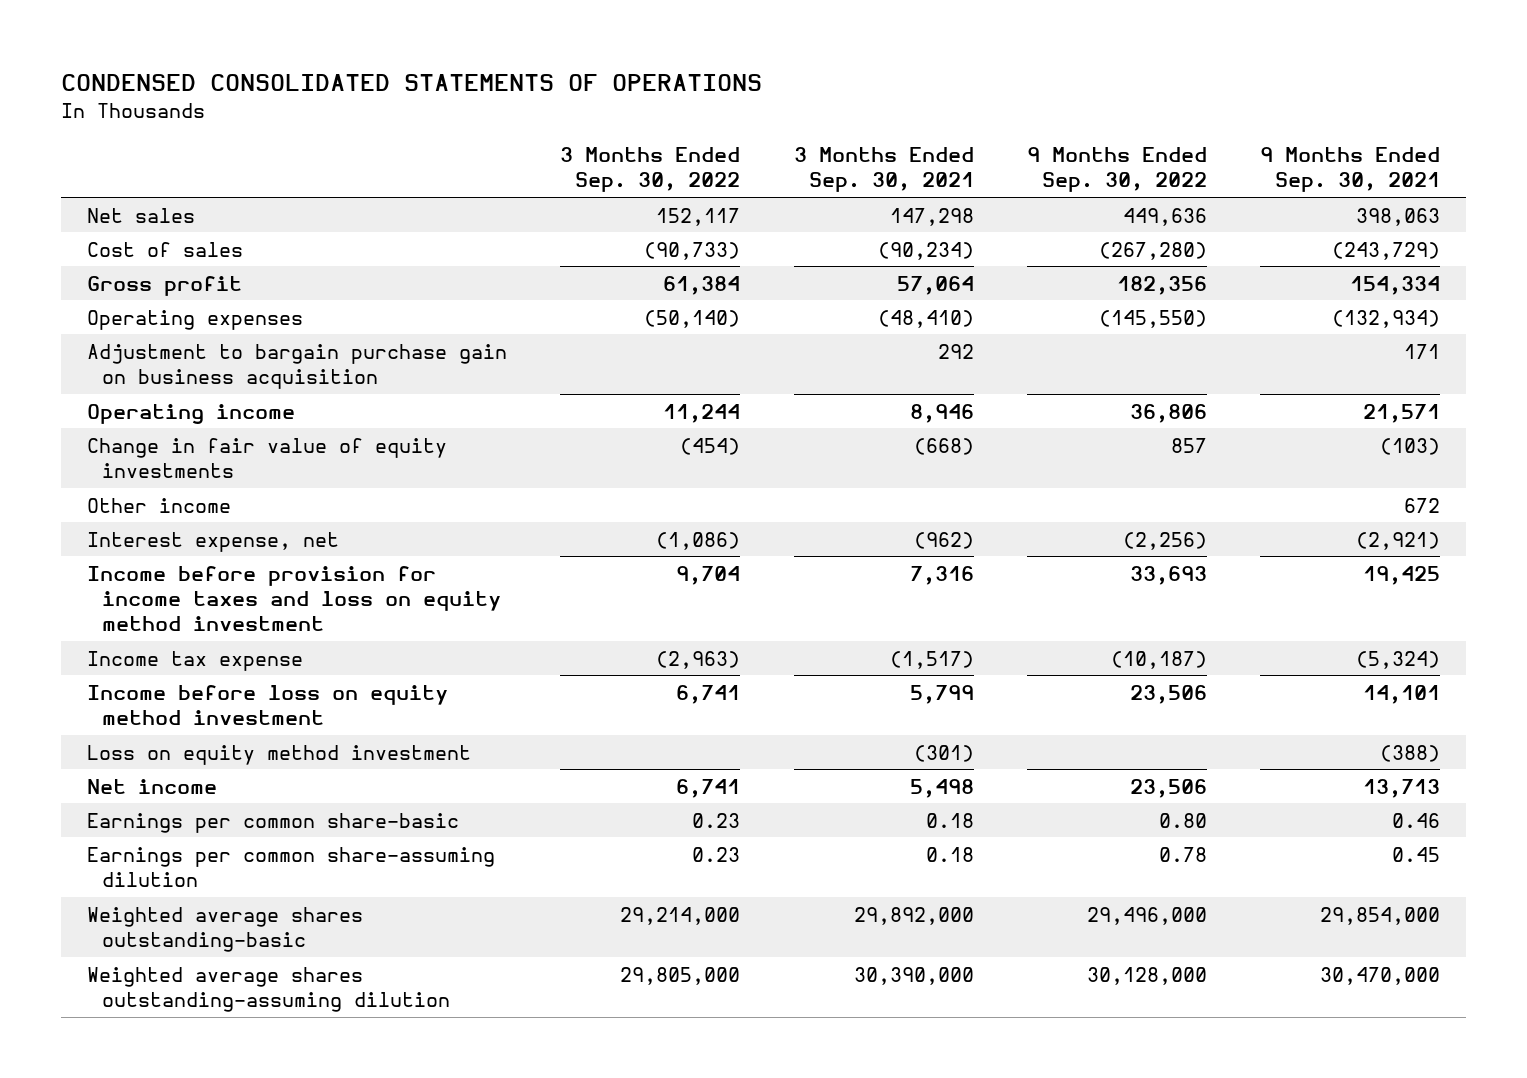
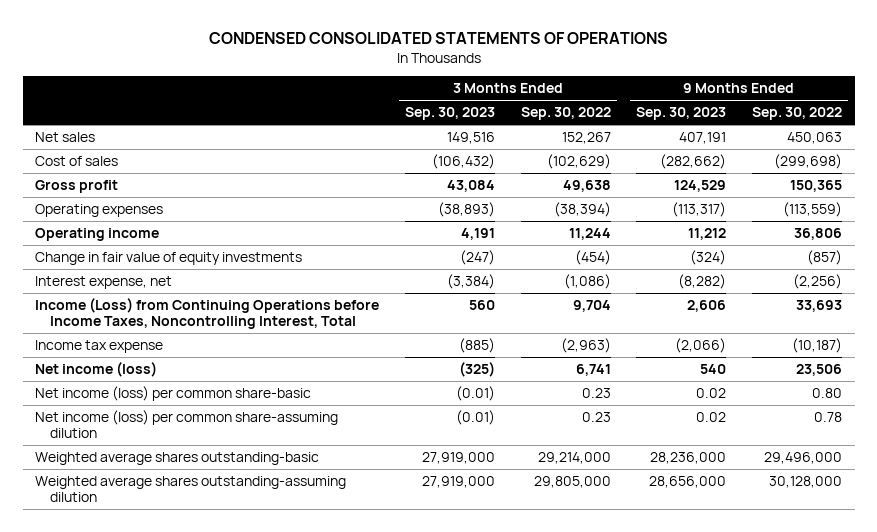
- | 3 Months Ended Sep. 30, 2022 | 3 Months Ended Sep. 30, 2021 | 9 Months Ended Sep. 30, 2022 | 9 Months Ended Sep. 30, 2021
+ | 3 Months Ended Sep. 30, 2023 | 3 Months Ended Sep. 30, 2022 | 9 Months Ended Sep. 30, 2023 | 9 Months Ended Sep. 30, 2022
- Net sales | 152,117 | 147,298 | 449,636 | 398,063
- Cost of sales | (90,733) | (90,234) | (267,280) | (243,729)
- Gross profit | 61,384 | 57,064 | 182,356 | 154,334
- Operating expenses | (50,140) | (48,410) | (145,550) | (132,934)
- Adjustment to bargain purchase gain on business acquisition | | 292 | | 171
+ Net sales | 149,516 | 152,267 | 407,191 | 450,063
+ Cost of sales | (106,432) | (102,629) | (282,662) | (299,698)
+ Gross profit | 43,084 | 49,638 | 124,529 | 150,365
+ Operating expenses | (38,893) | (38,394) | (113,317) | (113,559)
- Change in fair value of equity investments | (454) | (668) | 857 | (103)
- Other income | | | | 672
+ Change in fair value of equity investments | (247) | (454) | (324) | (857)
- Income before provision for income taxes and loss on equity method investment | 9,704 | 7,316 | 33,693 | 19,425
+ Income (Loss) from Continuing Operations before Income Taxes, Noncontrolling Interest, Total | 560 | 9,704 | 2,606 | 33,693
- Income before loss on equity method investment | 6,741 | 5,799 | 23,506 | 14,101
- Loss on equity method investment | | (301) | | (388)
- Net income | 6,741 | 5,498 | 23,506 | 13,713
- Earnings per common share-basic | 0.23 | 0.18 | 0.80 | 0.46
- Earnings per common share-assuming dilution | 0.23 | 0.18 | 0.78 | 0.45
+ Net income (loss) | (325) | 6,741 | 540 | 23,506
+ Net income (loss) per common share-basic | (0.01) | 0.23 | 0.02 | 0.80
+ Net income (loss) per common share-assuming dilution | (0.01) | 0.23 | 0.02 | 0.78

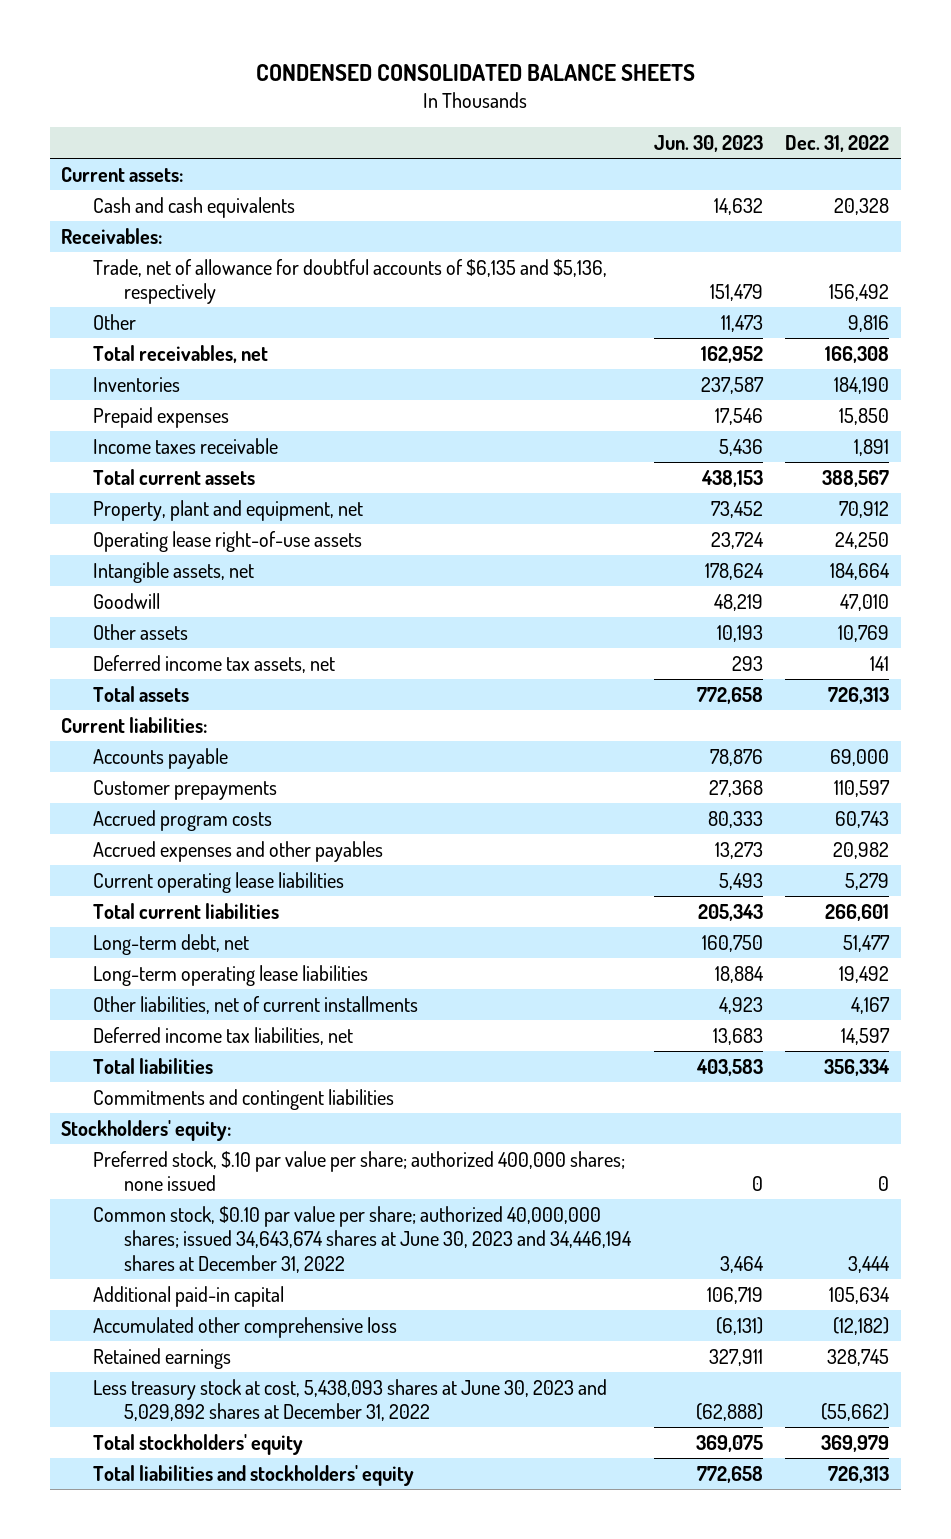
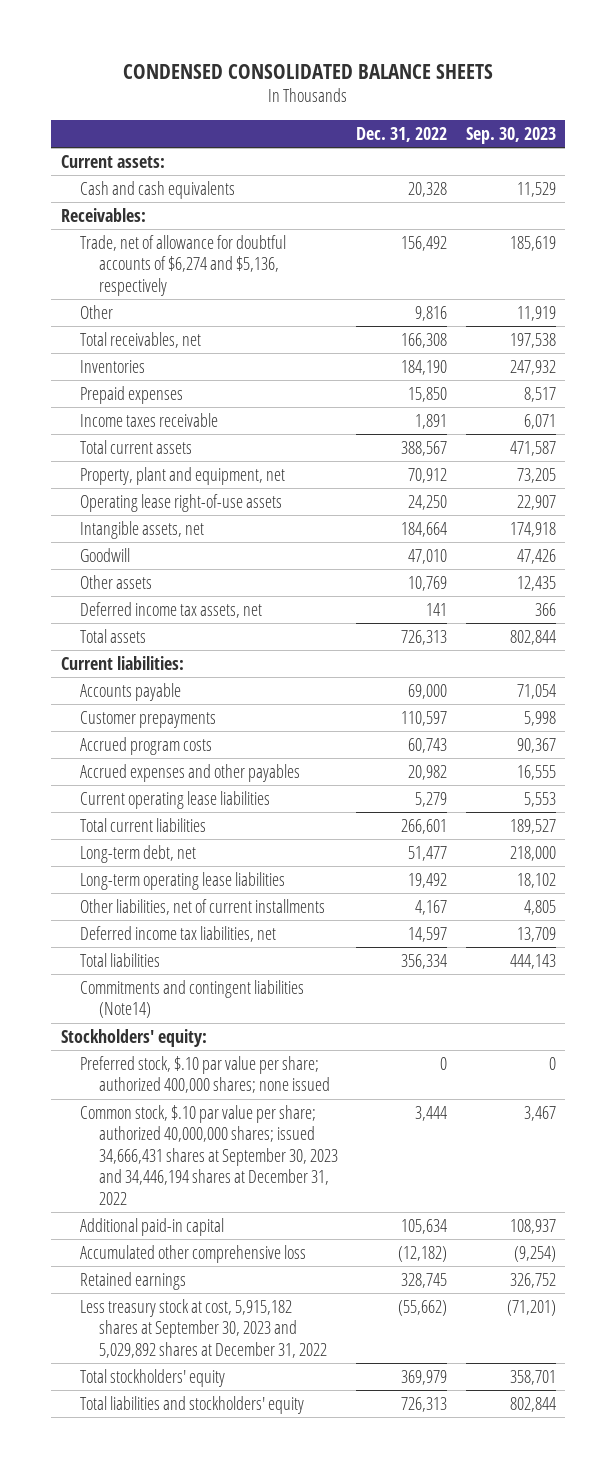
- | Jun. 30, 2023 | Dec. 31, 2022
+ | Dec. 31, 2022 | Sep. 30, 2023
- Trade, net of allowance for doubtful accounts of $6,135 and $5,136, respectively | 151,479 | 156,492
+ Trade, net of allowance for doubtful accounts of $6,274 and $5,136, respectively | 156,492 | 185,619
- Commitments and contingent liabilities
+ Commitments and contingent liabilities (Note14)
- Common stock, $0.10 par value per share; authorized 40,000,000 shares; issued 34,643,674 shares at June 30, 2023 and 34,446,194 shares at December 31, 2022 | 3,464 | 3,444
+ Common stock, $.10 par value per share; authorized 40,000,000 shares; issued 34,666,431 shares at September 30, 2023 and 34,446,194 shares at December 31, 2022 | 3,444 | 3,467
- Less treasury stock at cost, 5,438,093 shares at June 30, 2023 and 5,029,892 shares at December 31, 2022 | (62,888) | (55,662)
+ Less treasury stock at cost, 5,915,182 shares at September 30, 2023 and 5,029,892 shares at December 31, 2022 | (55,662) | (71,201)

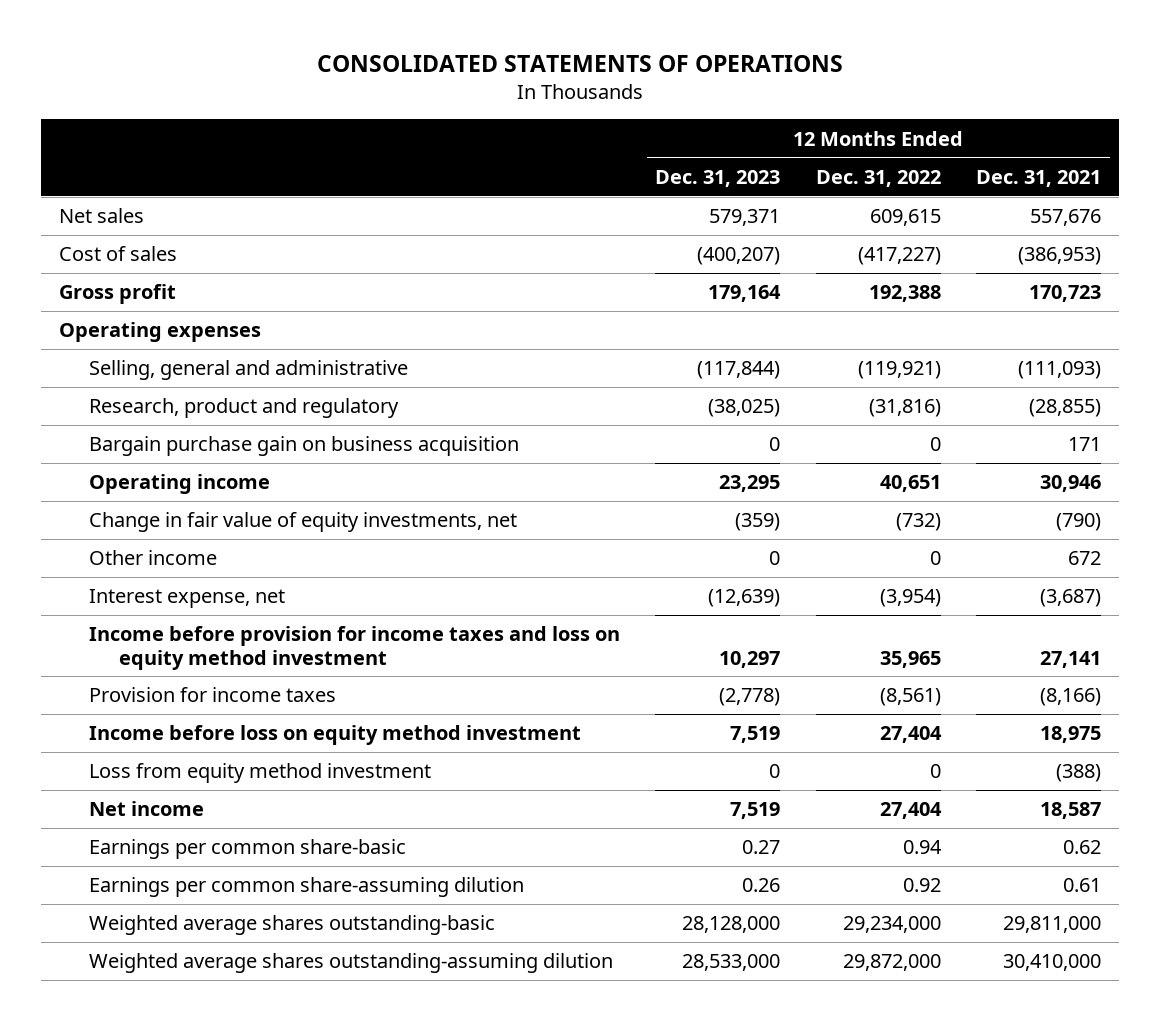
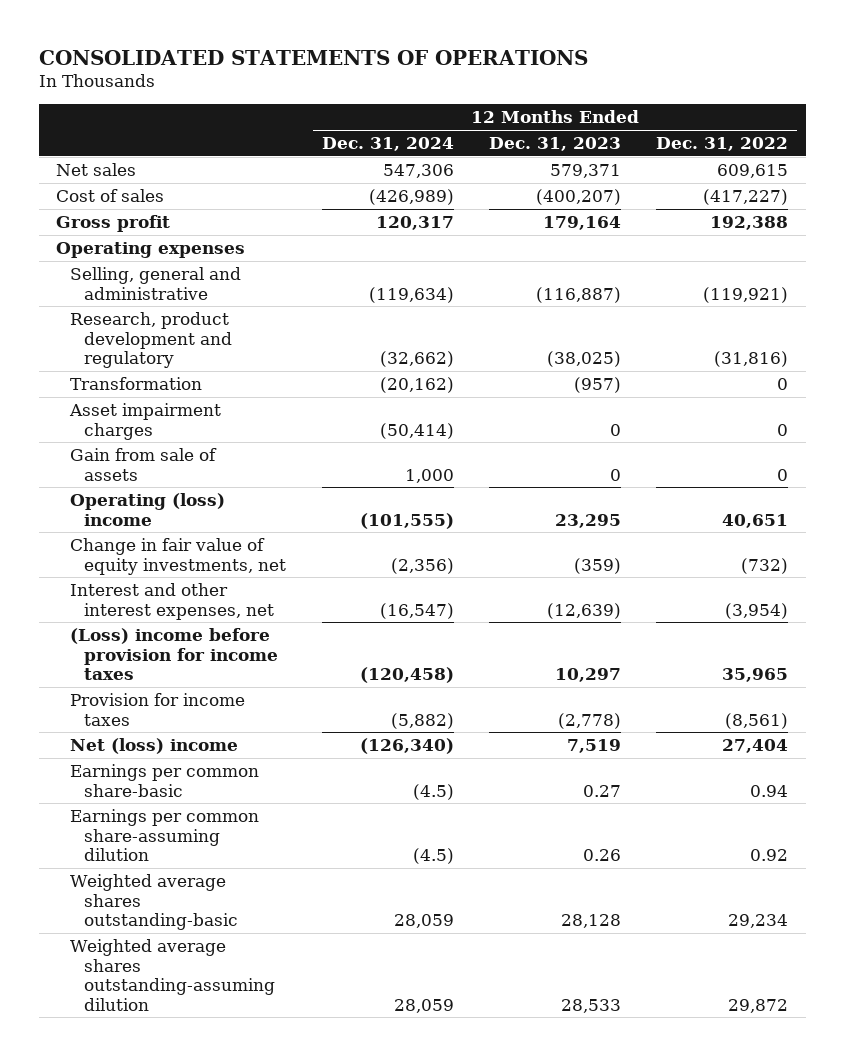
- | 12 Months Ended Dec. 31, 2023 | 12 Months Ended Dec. 31, 2022 | 12 Months Ended Dec. 31, 2021
+ | 12 Months Ended Dec. 31, 2024 | 12 Months Ended Dec. 31, 2023 | 12 Months Ended Dec. 31, 2022
- Selling, general and administrative | (117,844) | (119,921) | (111,093)
- Research, product and regulatory | (38,025) | (31,816) | (28,855)
- Bargain purchase gain on business acquisition | 0 | 0 | 171
- Operating income | 23,295 | 40,651 | 30,946
+ Selling, general and administrative | (119,634) | (116,887) | (119,921)
+ Research, product development and regulatory | (32,662) | (38,025) | (31,816)
+ Transformation | (20,162) | (957) | 0
+ Asset impairment charges | (50,414) | 0 | 0
+ Gain from sale of assets | 1,000 | 0 | 0
+ Operating (loss) income | (101,555) | 23,295 | 40,651
- Other income | 0 | 0 | 672
- Interest expense, net | (12,639) | (3,954) | (3,687)
- Income before provision for income taxes and loss on equity method investment | 10,297 | 35,965 | 27,141
+ Interest and other interest expenses, net | (16,547) | (12,639) | (3,954)
+ (Loss) income before provision for income taxes | (120,458) | 10,297 | 35,965
- Income before loss on equity method investment | 7,519 | 27,404 | 18,975
- Loss from equity method investment | 0 | 0 | (388)
- Net income | 7,519 | 27,404 | 18,587
+ Net (loss) income | (126,340) | 7,519 | 27,404
- Weighted average shares outstanding-basic | 28,128,000 | 29,234,000 | 29,811,000
- Weighted average shares outstanding-assuming dilution | 28,533,000 | 29,872,000 | 30,410,000
+ Weighted average shares outstanding-basic | 28,059 | 28,128 | 29,234
+ Weighted average shares outstanding-assuming dilution | 28,059 | 28,533 | 29,872

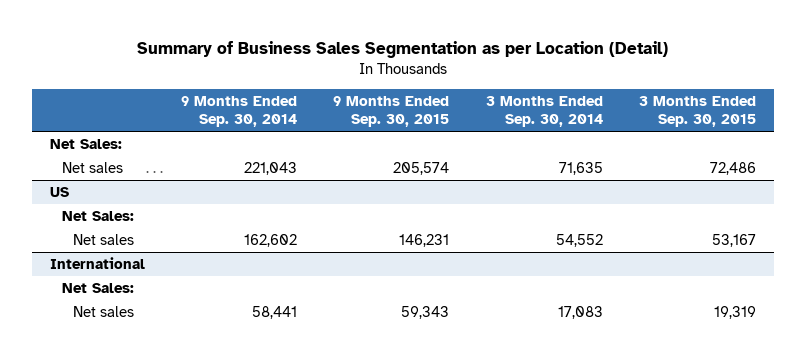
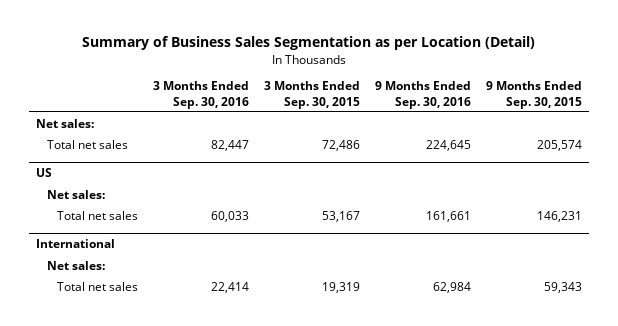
- | 9 Months Ended Sep. 30, 2014 | 9 Months Ended Sep. 30, 2015 | 3 Months Ended Sep. 30, 2014 | 3 Months Ended Sep. 30, 2015
+ | 3 Months Ended Sep. 30, 2016 | 3 Months Ended Sep. 30, 2015 | 9 Months Ended Sep. 30, 2016 | 9 Months Ended Sep. 30, 2015
- Net Sales:
- Net sales | 221,043 | 205,574 | 71,635 | 72,486
+ Net sales:
+ Total net sales | 82,447 | 72,486 | 224,645 | 205,574
@ US
- Net Sales:
- Net sales | 162,602 | 146,231 | 54,552 | 53,167
+ Net sales:
+ Total net sales | 60,033 | 53,167 | 161,661 | 146,231
@ International
- Net Sales:
- Net sales | 58,441 | 59,343 | 17,083 | 19,319
+ Net sales:
+ Total net sales | 22,414 | 19,319 | 62,984 | 59,343

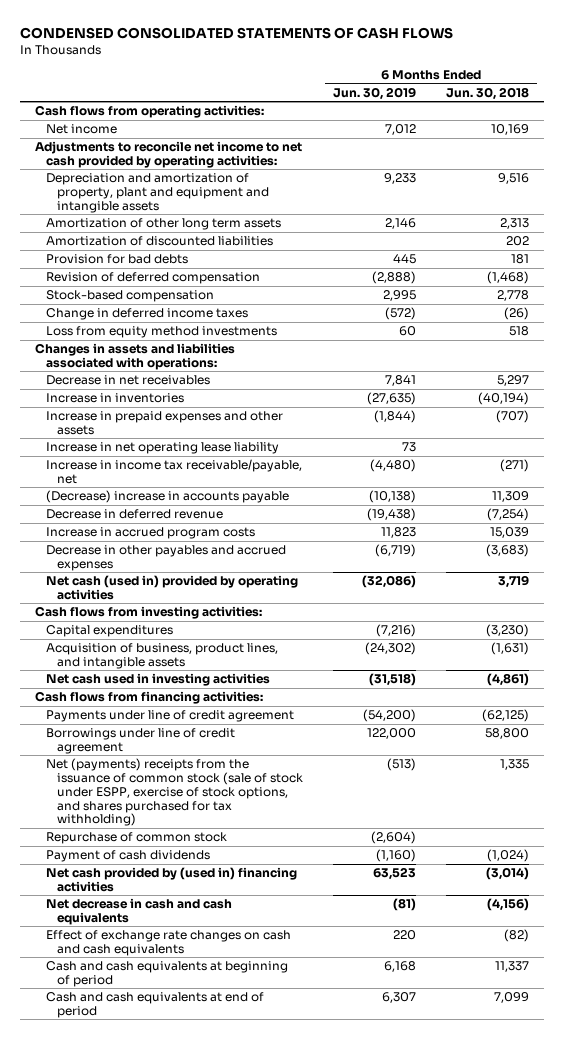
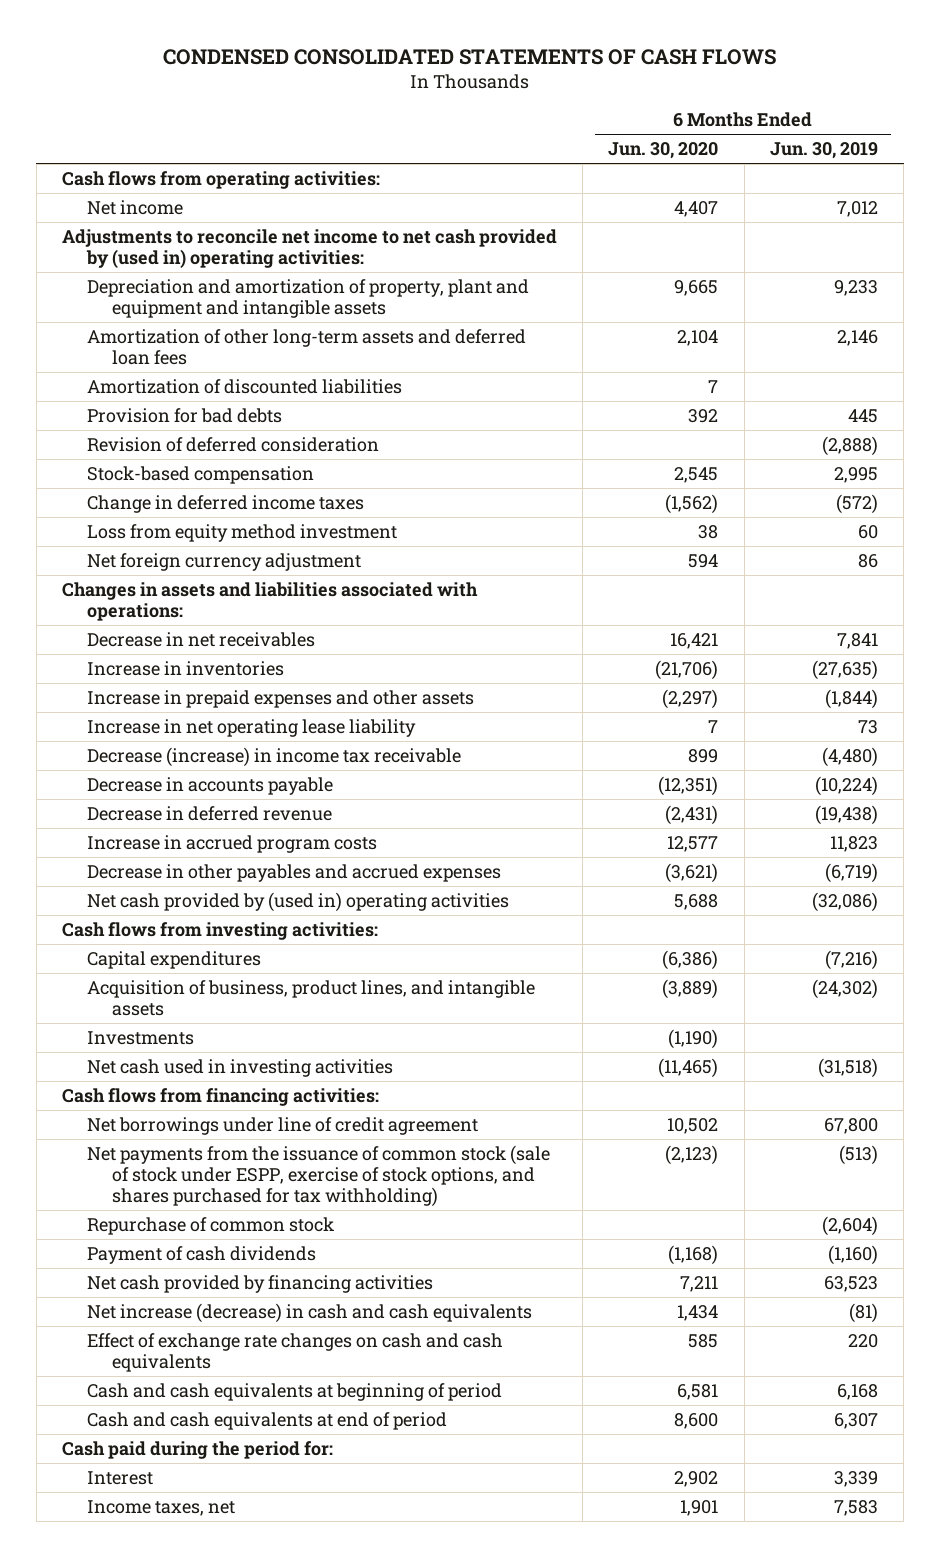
- | 6 Months Ended Jun. 30, 2019 | 6 Months Ended Jun. 30, 2018
+ | 6 Months Ended Jun. 30, 2020 | 6 Months Ended Jun. 30, 2019
- Adjustments to reconcile net income to net cash provided by operating activities:
+ Adjustments to reconcile net income to net cash provided by (used in) operating activities:
- Amortization of other long term assets | 2,146 | 2,313
+ Amortization of other long-term assets and deferred loan fees | 2,104 | 2,146
- Revision of deferred compensation | (2,888) | (1,468)
+ Revision of deferred consideration | | (2,888)
- Loss from equity method investments | 60 | 518
+ Loss from equity method investment | 38 | 60
+ Net foreign currency adjustment | 594 | 86
- Increase in income tax receivable/payable, net | (4,480) | (271)
- (Decrease) increase in accounts payable | (10,138) | 11,309
+ Decrease (increase) in income tax receivable | 899 | (4,480)
+ Decrease in accounts payable | (12,351) | (10,224)
- Net cash (used in) provided by operating activities | (32,086) | 3,719
+ Net cash provided by (used in) operating activities | 5,688 | (32,086)
+ Investments | (1,190) |
- Payments under line of credit agreement | (54,200) | (62,125)
- Borrowings under line of credit agreement | 122,000 | 58,800
- Net (payments) receipts from the issuance of common stock (sale of stock under ESPP, exercise of stock options, and shares purchased for tax withholding) | (513) | 1,335
+ Net borrowings under line of credit agreement | 10,502 | 67,800
+ Net payments from the issuance of common stock (sale of stock under ESPP, exercise of stock options, and shares purchased for tax withholding) | (2,123) | (513)
- Net cash provided by (used in) financing activities | 63,523 | (3,014)
- Net decrease in cash and cash equivalents | (81) | (4,156)
+ Net cash provided by financing activities | 7,211 | 63,523
+ Net increase (decrease) in cash and cash equivalents | 1,434 | (81)
+ Cash paid during the period for:
+ Interest | 2,902 | 3,339
+ Income taxes, net | 1,901 | 7,583

